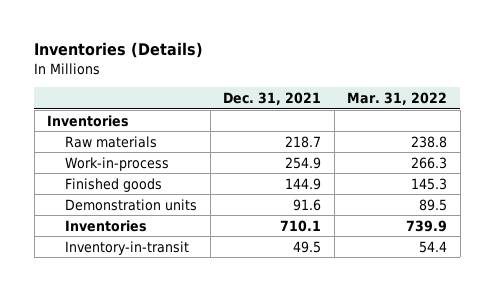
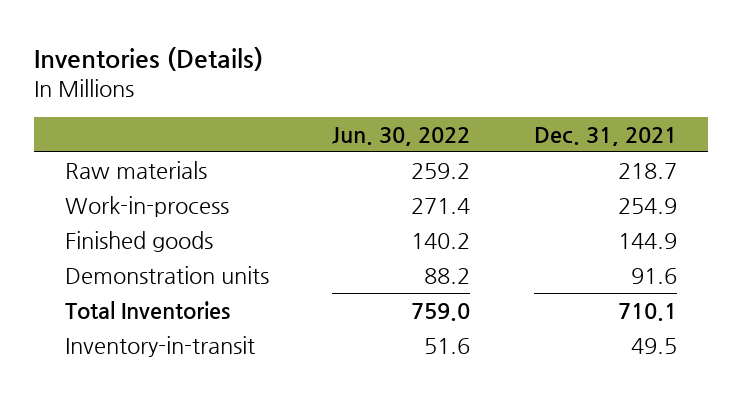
- | Dec. 31, 2021 | Mar. 31, 2022
+ | Jun. 30, 2022 | Dec. 31, 2021
- Inventories
- Inventories | 710.1 | 739.9
+ Total Inventories | 759.0 | 710.1

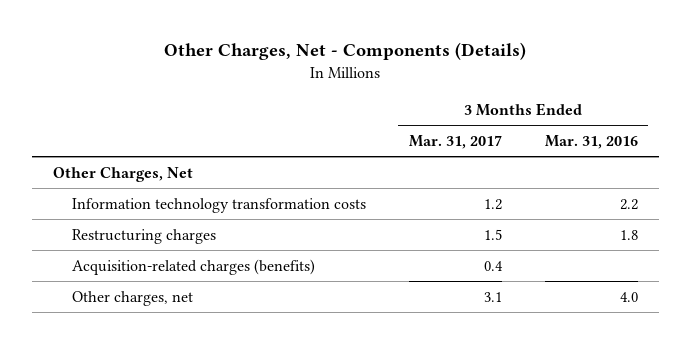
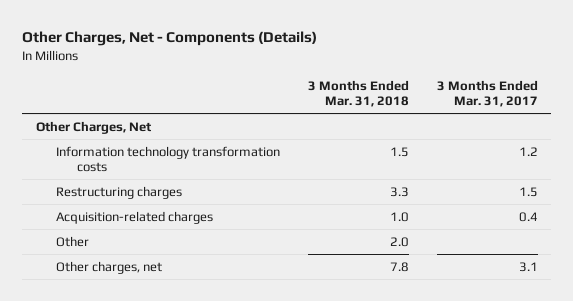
- | 3 Months Ended Mar. 31, 2017 | 3 Months Ended Mar. 31, 2016
+ | 3 Months Ended Mar. 31, 2018 | 3 Months Ended Mar. 31, 2017
- Acquisition-related charges (benefits) | 0.4 |
+ Acquisition-related charges | 1.0 | 0.4
+ Other | 2.0 |

